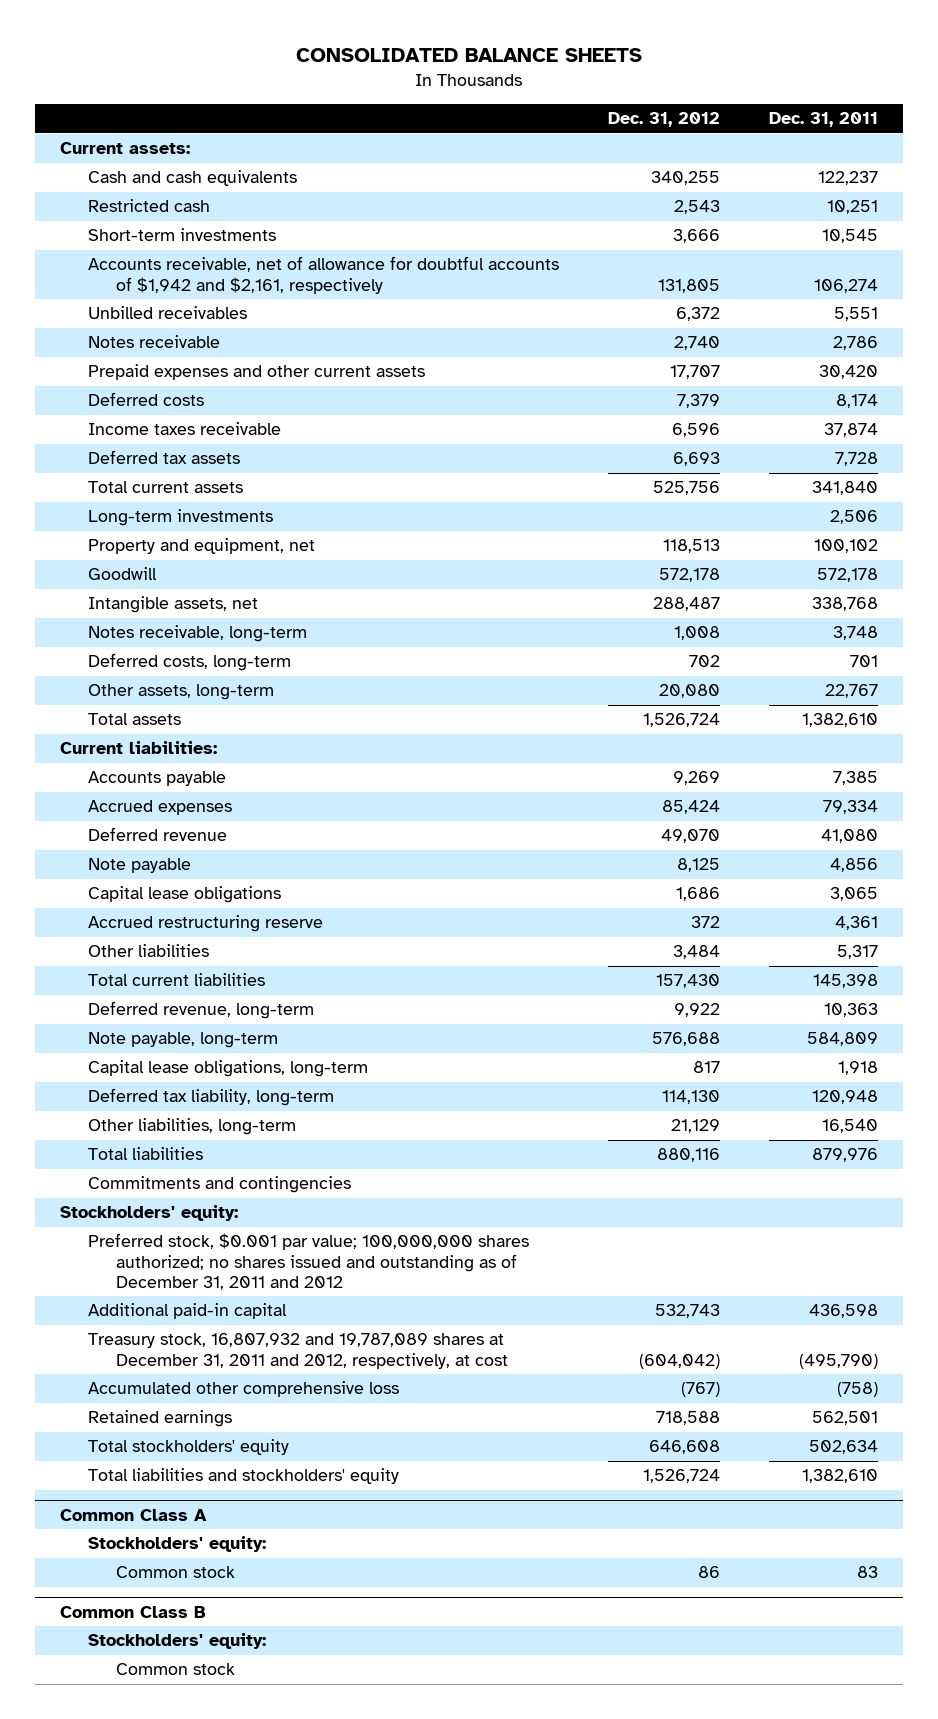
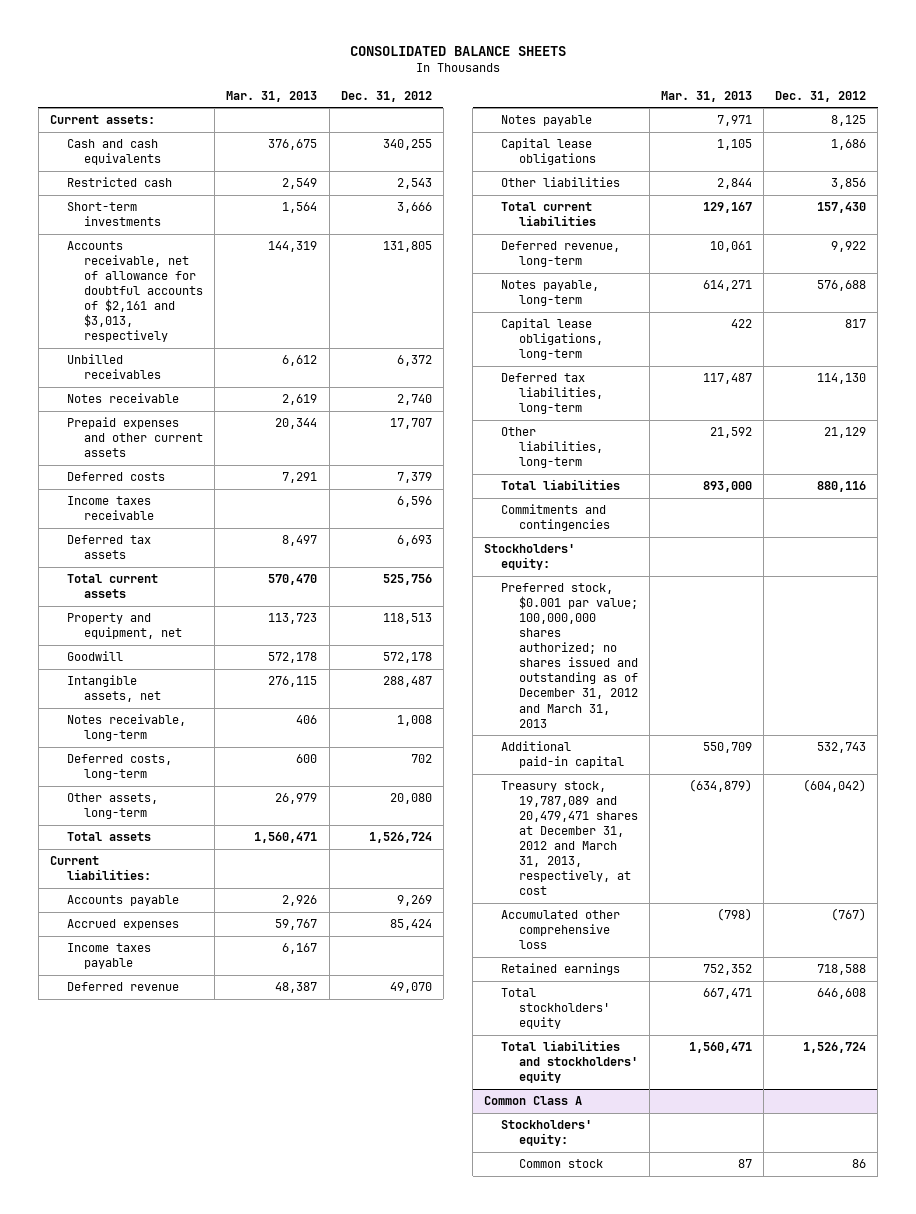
- | Dec. 31, 2012 | Dec. 31, 2011
+ | Mar. 31, 2013 | Dec. 31, 2012
- Accounts receivable, net of allowance for doubtful accounts of $1,942 and $2,161, respectively | 131,805 | 106,274
+ Accounts receivable, net of allowance for doubtful accounts of $2,161 and $3,013, respectively | 144,319 | 131,805
- Long-term investments | | 2,506
+ Income taxes payable | 6,167 |
- Note payable | 8,125 | 4,856
+ Notes payable | 7,971 | 8,125
- Accrued restructuring reserve | 372 | 4,361
- Other liabilities | 3,484 | 5,317
+ Other liabilities | 2,844 | 3,856
- Note payable, long-term | 576,688 | 584,809
+ Notes payable, long-term | 614,271 | 576,688
- Deferred tax liability, long-term | 114,130 | 120,948
+ Deferred tax liabilities, long-term | 117,487 | 114,130
- Preferred stock, $0.001 par value; 100,000,000 shares authorized; no shares issued and outstanding as of December 31, 2011 and 2012
+ Preferred stock, $0.001 par value; 100,000,000 shares authorized; no shares issued and outstanding as of December 31, 2012 and March 31, 2013
- Treasury stock, 16,807,932 and 19,787,089 shares at December 31, 2011 and 2012, respectively, at cost | (604,042) | (495,790)
+ Treasury stock, 19,787,089 and 20,479,471 shares at December 31, 2012 and March 31, 2013, respectively, at cost | (634,879) | (604,042)
- Common Class B
- Stockholders' equity:
- Common stock

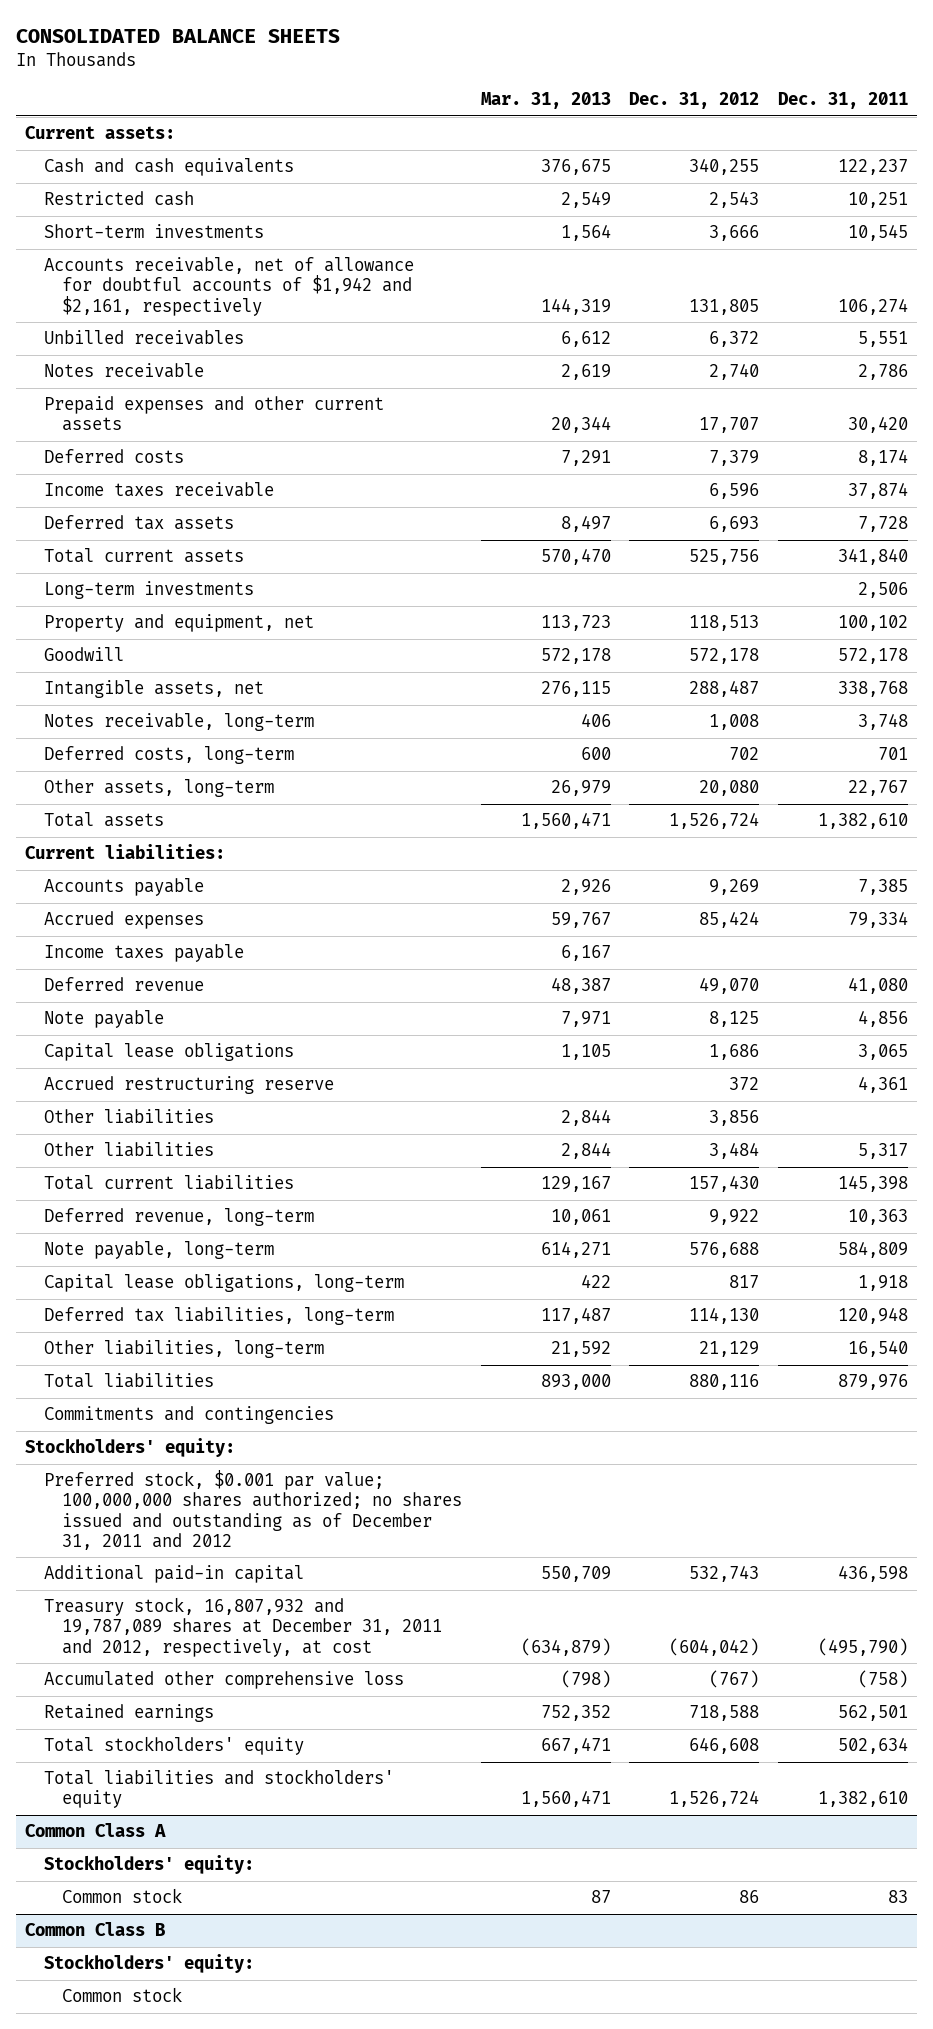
- | Mar. 31, 2013 | Dec. 31, 2012
+ | Mar. 31, 2013 | Dec. 31, 2012 | Dec. 31, 2011
- Accounts receivable, net of allowance for doubtful accounts of $2,161 and $3,013, respectively | 144,319 | 131,805
+ Accounts receivable, net of allowance for doubtful accounts of $1,942 and $2,161, respectively | 144,319 | 131,805 | 106,274
+ Long-term investments | | | 2,506
- Notes payable | 7,971 | 8,125
+ Note payable | 7,971 | 8,125 | 4,856
+ Accrued restructuring reserve | | 372 | 4,361
+ Other liabilities | 2,844 | 3,484 | 5,317
- Notes payable, long-term | 614,271 | 576,688
+ Note payable, long-term | 614,271 | 576,688 | 584,809
- Preferred stock, $0.001 par value; 100,000,000 shares authorized; no shares issued and outstanding as of December 31, 2012 and March 31, 2013
+ Preferred stock, $0.001 par value; 100,000,000 shares authorized; no shares issued and outstanding as of December 31, 2011 and 2012
- Treasury stock, 19,787,089 and 20,479,471 shares at December 31, 2012 and March 31, 2013, respectively, at cost | (634,879) | (604,042)
+ Treasury stock, 16,807,932 and 19,787,089 shares at December 31, 2011 and 2012, respectively, at cost | (634,879) | (604,042) | (495,790)
+ Common Class B
+ Stockholders' equity:
+ Common stock

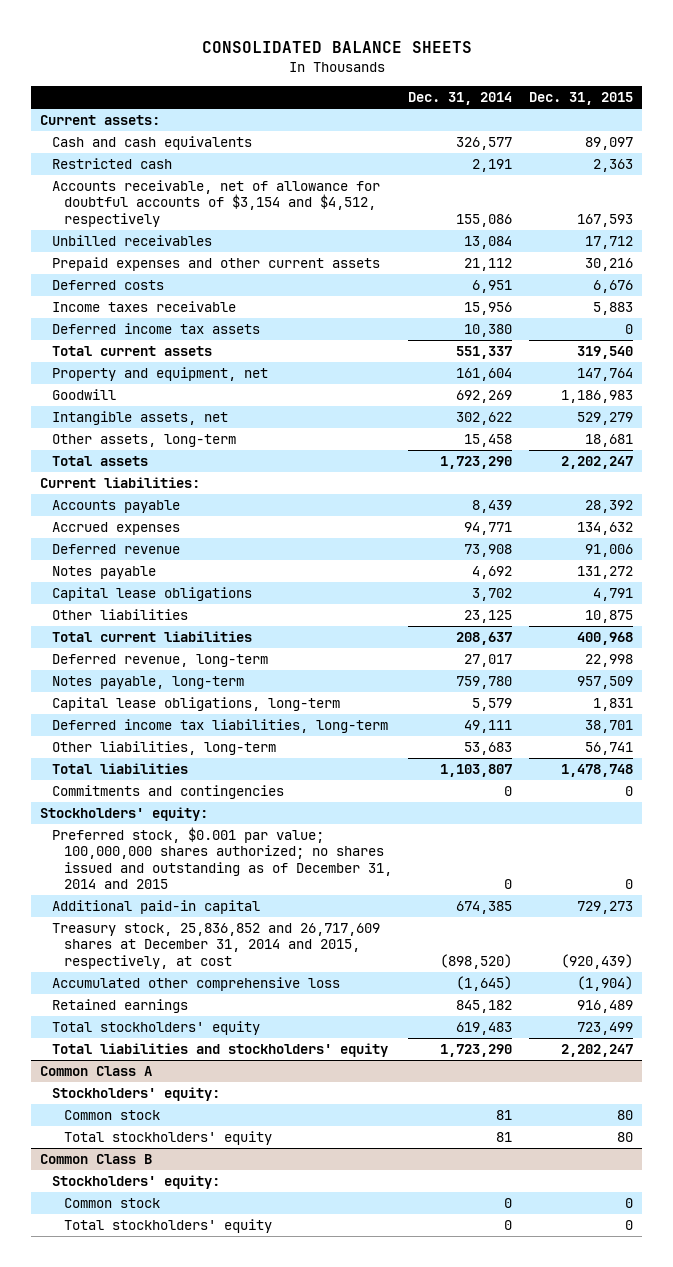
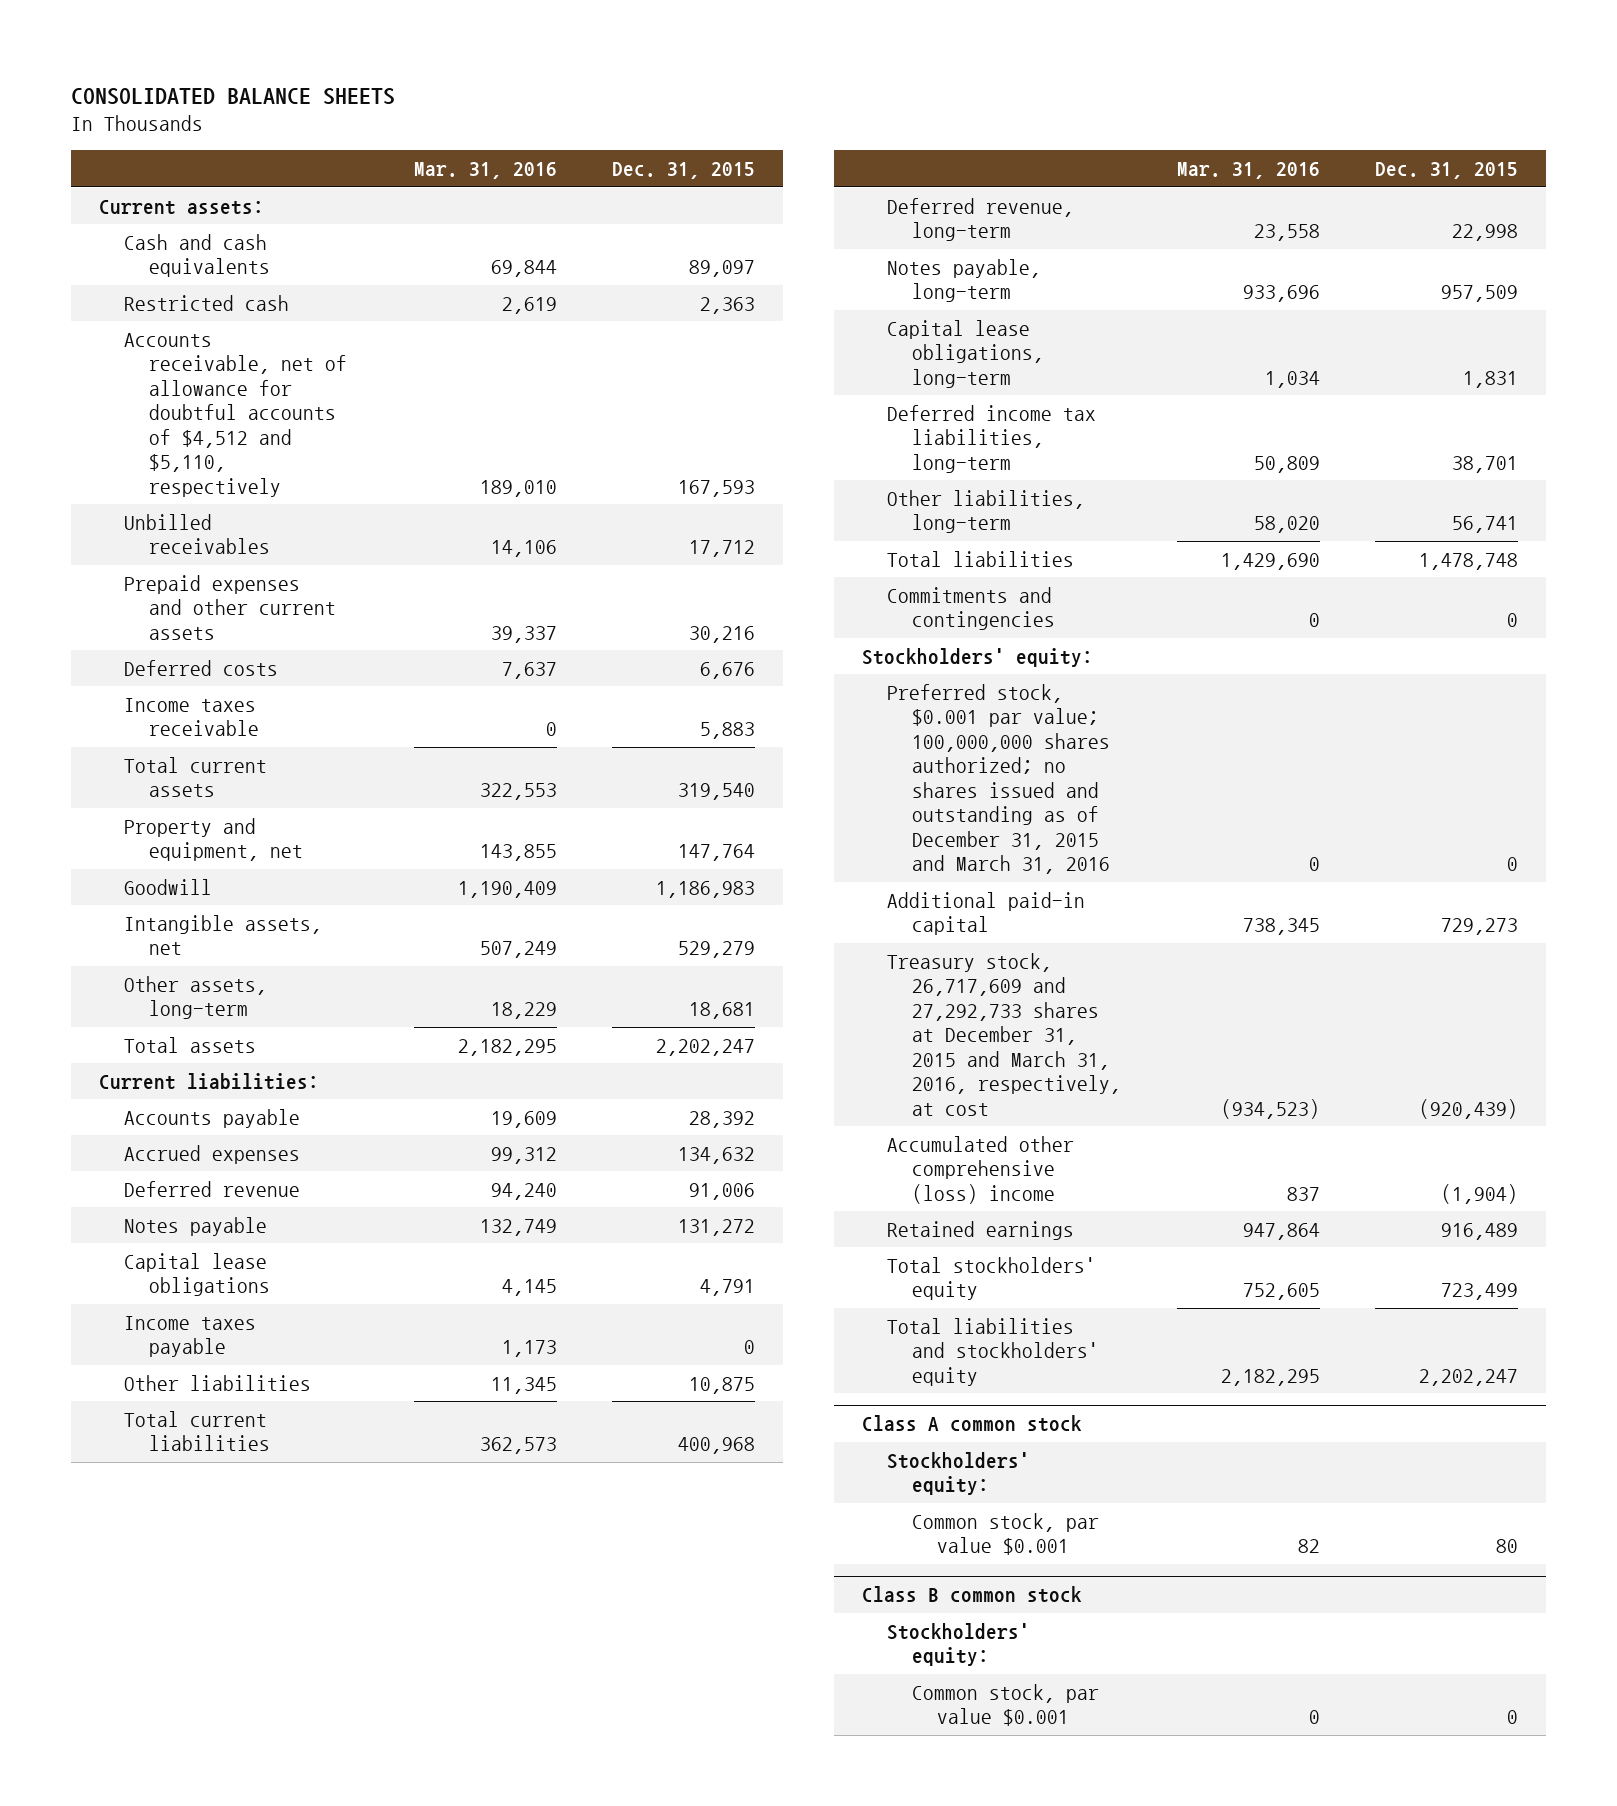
- | Dec. 31, 2014 | Dec. 31, 2015
+ | Mar. 31, 2016 | Dec. 31, 2015
- Accounts receivable, net of allowance for doubtful accounts of $3,154 and $4,512, respectively | 155,086 | 167,593
+ Accounts receivable, net of allowance for doubtful accounts of $4,512 and $5,110, respectively | 189,010 | 167,593
- Deferred income tax assets | 10,380 | 0
+ Income taxes payable | 1,173 | 0
- Preferred stock, $0.001 par value; 100,000,000 shares authorized; no shares issued and outstanding as of December 31, 2014 and 2015 | 0 | 0
+ Preferred stock, $0.001 par value; 100,000,000 shares authorized; no shares issued and outstanding as of December 31, 2015 and March 31, 2016 | 0 | 0
- Treasury stock, 25,836,852 and 26,717,609 shares at December 31, 2014 and 2015, respectively, at cost | (898,520) | (920,439)
- Accumulated other comprehensive loss | (1,645) | (1,904)
+ Treasury stock, 26,717,609 and 27,292,733 shares at December 31, 2015 and March 31, 2016, respectively, at cost | (934,523) | (920,439)
+ Accumulated other comprehensive (loss) income | 837 | (1,904)
- Common Class A
+ Class A common stock
- Common stock | 81 | 80
- Total stockholders' equity | 81 | 80
- Common Class B
+ Common stock, par value $0.001 | 82 | 80
+ Class B common stock
- Common stock | 0 | 0
- Total stockholders' equity | 0 | 0
+ Common stock, par value $0.001 | 0 | 0

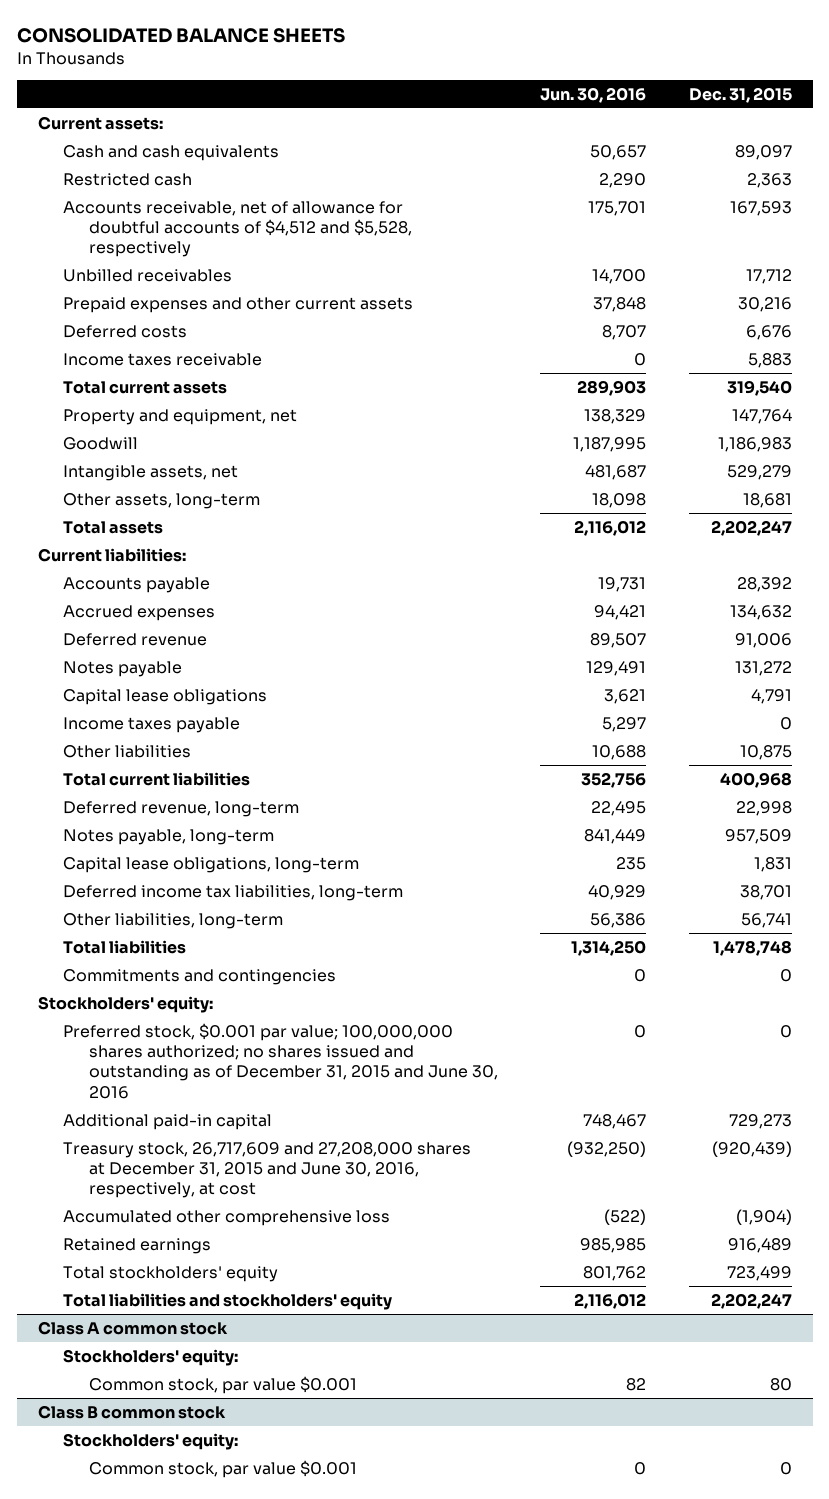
- | Mar. 31, 2016 | Dec. 31, 2015
+ | Jun. 30, 2016 | Dec. 31, 2015
- Accounts receivable, net of allowance for doubtful accounts of $4,512 and $5,110, respectively | 189,010 | 167,593
+ Accounts receivable, net of allowance for doubtful accounts of $4,512 and $5,528, respectively | 175,701 | 167,593
- Preferred stock, $0.001 par value; 100,000,000 shares authorized; no shares issued and outstanding as of December 31, 2015 and March 31, 2016 | 0 | 0
+ Preferred stock, $0.001 par value; 100,000,000 shares authorized; no shares issued and outstanding as of December 31, 2015 and June 30, 2016 | 0 | 0
- Treasury stock, 26,717,609 and 27,292,733 shares at December 31, 2015 and March 31, 2016, respectively, at cost | (934,523) | (920,439)
- Accumulated other comprehensive (loss) income | 837 | (1,904)
+ Treasury stock, 26,717,609 and 27,208,000 shares at December 31, 2015 and June 30, 2016, respectively, at cost | (932,250) | (920,439)
+ Accumulated other comprehensive loss | (522) | (1,904)

